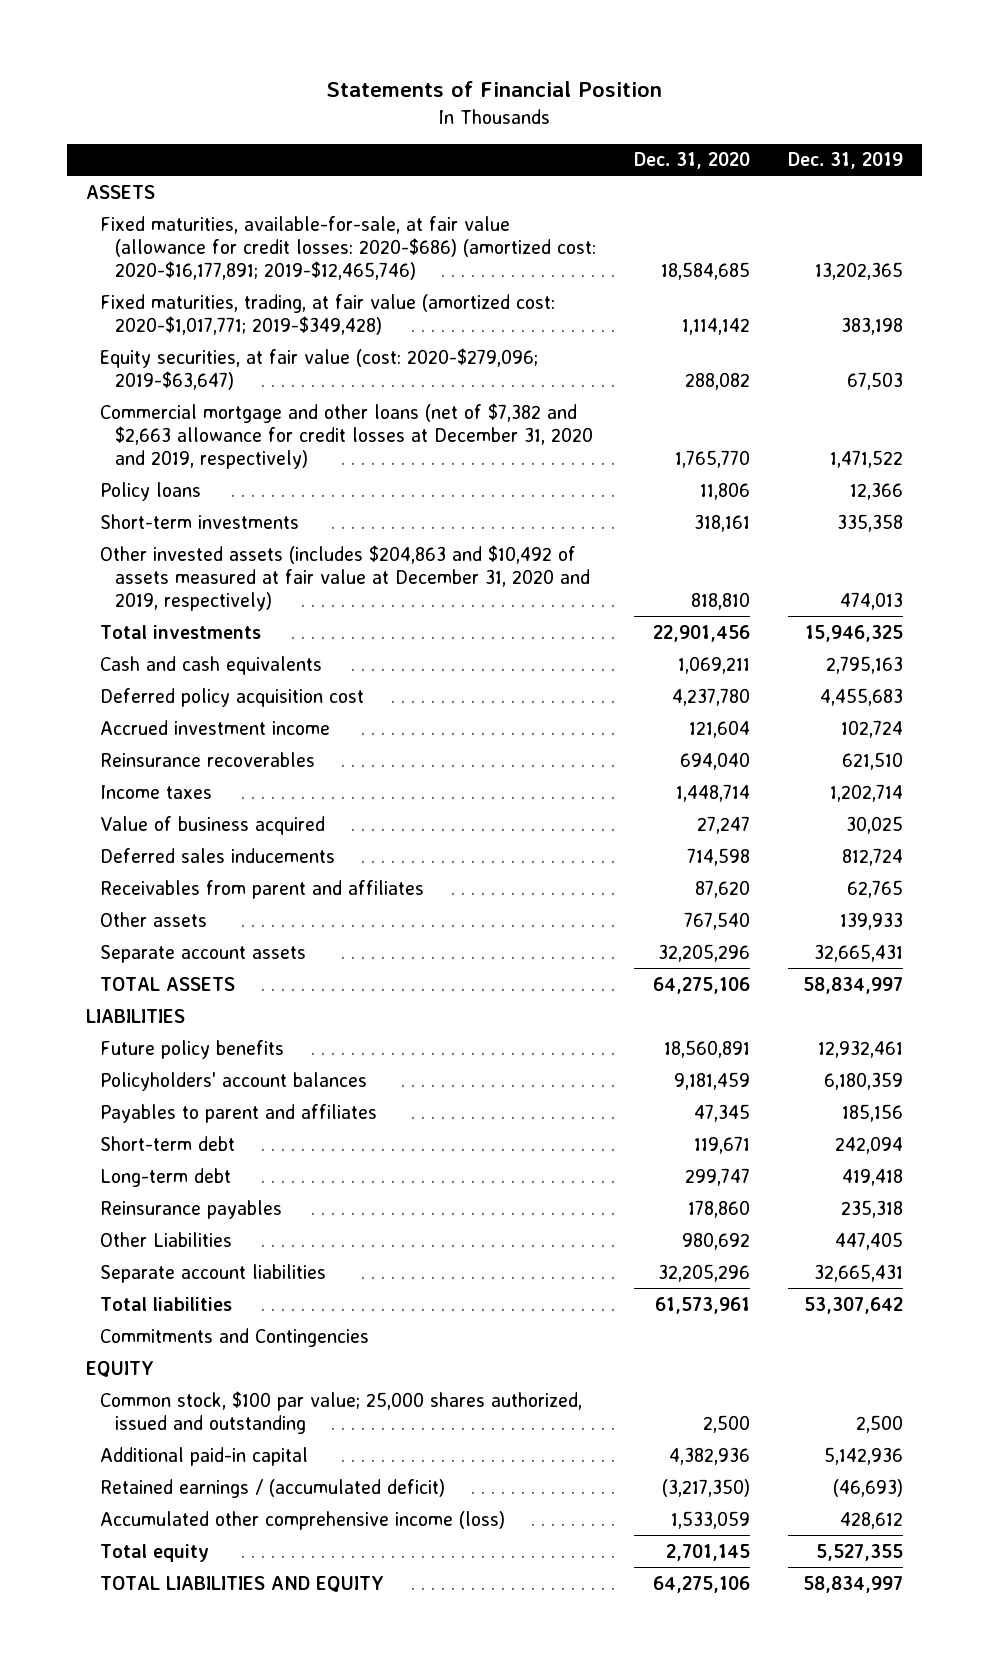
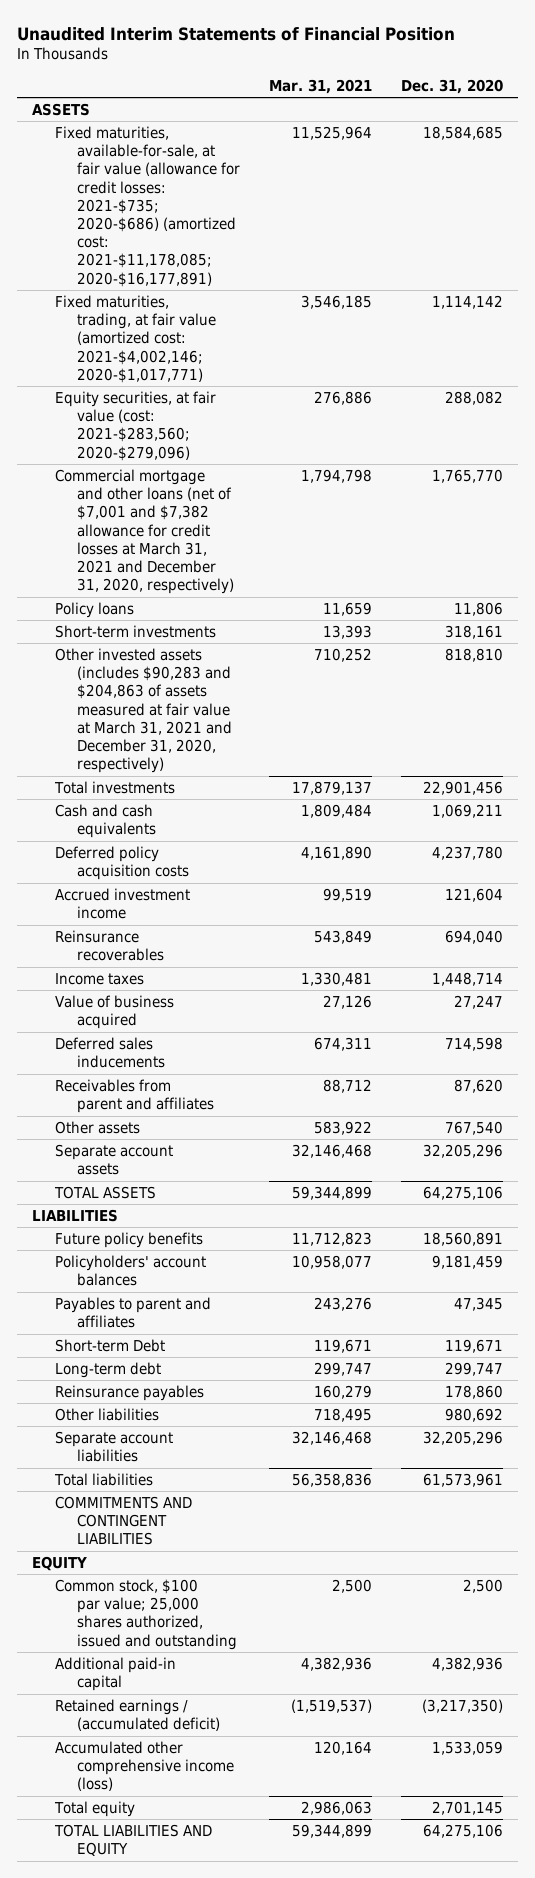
- Statements of Financial Position
+ Unaudited Interim Statements of Financial Position
- | Dec. 31, 2020 | Dec. 31, 2019
+ | Mar. 31, 2021 | Dec. 31, 2020
- Fixed maturities, available-for-sale, at fair value (allowance for credit losses: 2020-$686) (amortized cost: 2020-$16,177,891; 2019-$12,465,746) | 18,584,685 | 13,202,365
- Fixed maturities, trading, at fair value (amortized cost: 2020-$1,017,771; 2019-$349,428) | 1,114,142 | 383,198
- Equity securities, at fair value (cost: 2020-$279,096; 2019-$63,647) | 288,082 | 67,503
- Commercial mortgage and other loans (net of $7,382 and $2,663 allowance for credit losses at December 31, 2020 and 2019, respectively) | 1,765,770 | 1,471,522
+ Fixed maturities, available-for-sale, at fair value (allowance for credit losses: 2021-$735; 2020-$686) (amortized cost: 2021-$11,178,085; 2020-$16,177,891) | 11,525,964 | 18,584,685
+ Fixed maturities, trading, at fair value (amortized cost: 2021-$4,002,146; 2020-$1,017,771) | 3,546,185 | 1,114,142
+ Equity securities, at fair value (cost: 2021-$283,560; 2020-$279,096) | 276,886 | 288,082
+ Commercial mortgage and other loans (net of $7,001 and $7,382 allowance for credit losses at March 31, 2021 and December 31, 2020, respectively) | 1,794,798 | 1,765,770
- Other invested assets (includes $204,863 and $10,492 of assets measured at fair value at December 31, 2020 and 2019, respectively) | 818,810 | 474,013
+ Other invested assets (includes $90,283 and $204,863 of assets measured at fair value at March 31, 2021 and December 31, 2020, respectively) | 710,252 | 818,810
- Deferred policy acquisition cost | 4,237,780 | 4,455,683
+ Deferred policy acquisition costs | 4,161,890 | 4,237,780
- Short-term debt | 119,671 | 242,094
+ Short-term Debt | 119,671 | 119,671
- Other Liabilities | 980,692 | 447,405
+ Other liabilities | 718,495 | 980,692
- Commitments and Contingencies
+ COMMITMENTS AND CONTINGENT LIABILITIES

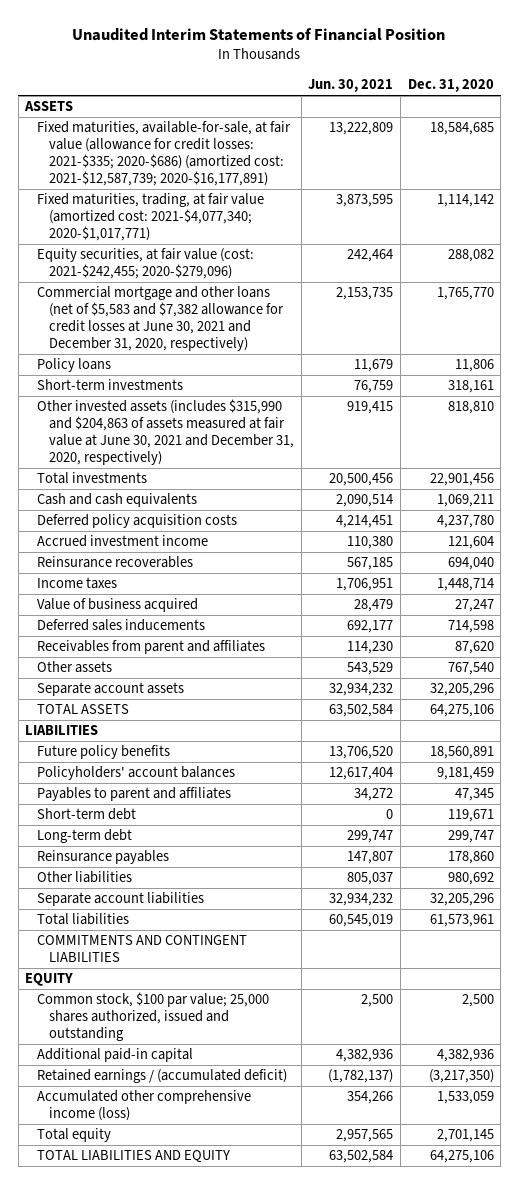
- | Mar. 31, 2021 | Dec. 31, 2020
+ | Jun. 30, 2021 | Dec. 31, 2020
- Fixed maturities, available-for-sale, at fair value (allowance for credit losses: 2021-$735; 2020-$686) (amortized cost: 2021-$11,178,085; 2020-$16,177,891) | 11,525,964 | 18,584,685
- Fixed maturities, trading, at fair value (amortized cost: 2021-$4,002,146; 2020-$1,017,771) | 3,546,185 | 1,114,142
- Equity securities, at fair value (cost: 2021-$283,560; 2020-$279,096) | 276,886 | 288,082
- Commercial mortgage and other loans (net of $7,001 and $7,382 allowance for credit losses at March 31, 2021 and December 31, 2020, respectively) | 1,794,798 | 1,765,770
+ Fixed maturities, available-for-sale, at fair value (allowance for credit losses: 2021-$335; 2020-$686) (amortized cost: 2021-$12,587,739; 2020-$16,177,891) | 13,222,809 | 18,584,685
+ Fixed maturities, trading, at fair value (amortized cost: 2021-$4,077,340; 2020-$1,017,771) | 3,873,595 | 1,114,142
+ Equity securities, at fair value (cost: 2021-$242,455; 2020-$279,096) | 242,464 | 288,082
+ Commercial mortgage and other loans (net of $5,583 and $7,382 allowance for credit losses at June 30, 2021 and December 31, 2020, respectively) | 2,153,735 | 1,765,770
- Other invested assets (includes $90,283 and $204,863 of assets measured at fair value at March 31, 2021 and December 31, 2020, respectively) | 710,252 | 818,810
+ Other invested assets (includes $315,990 and $204,863 of assets measured at fair value at June 30, 2021 and December 31, 2020, respectively) | 919,415 | 818,810
- Short-term Debt | 119,671 | 119,671
+ Short-term debt | 0 | 119,671

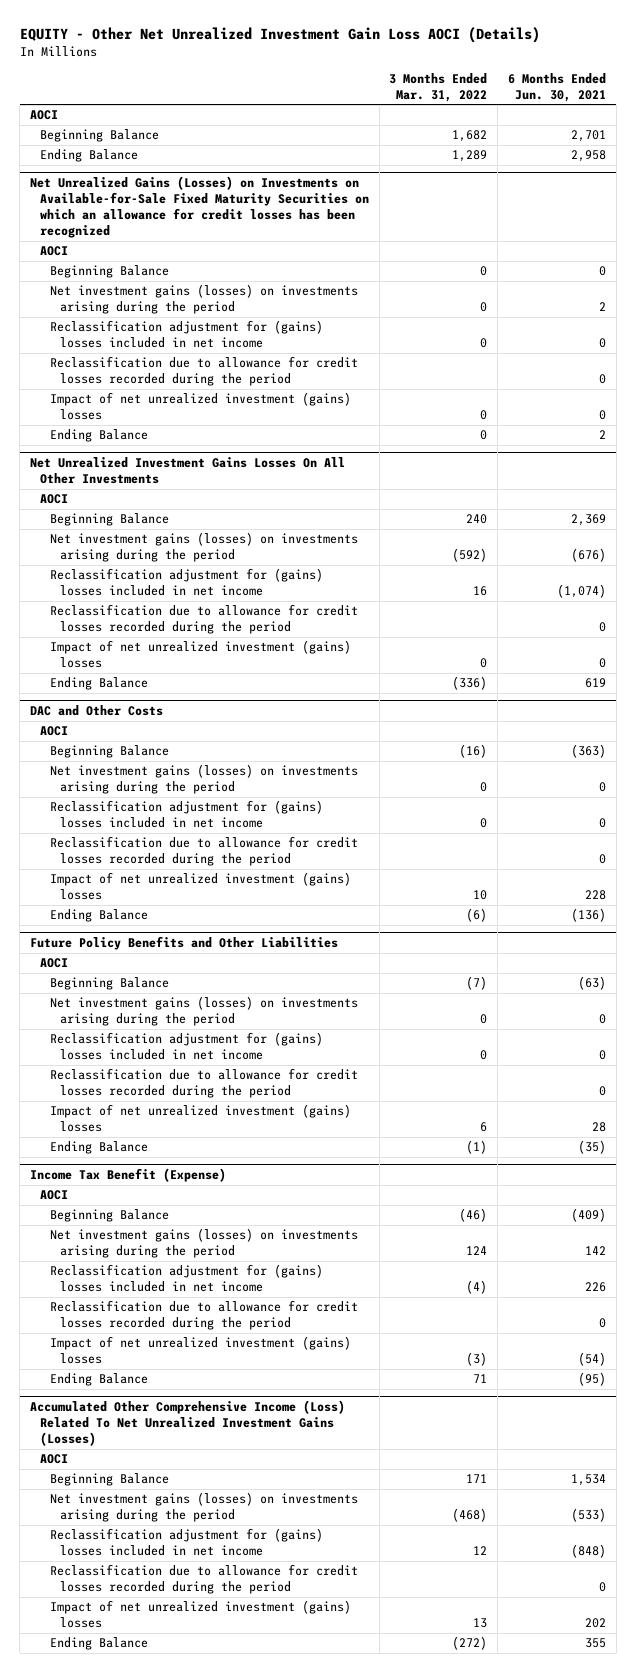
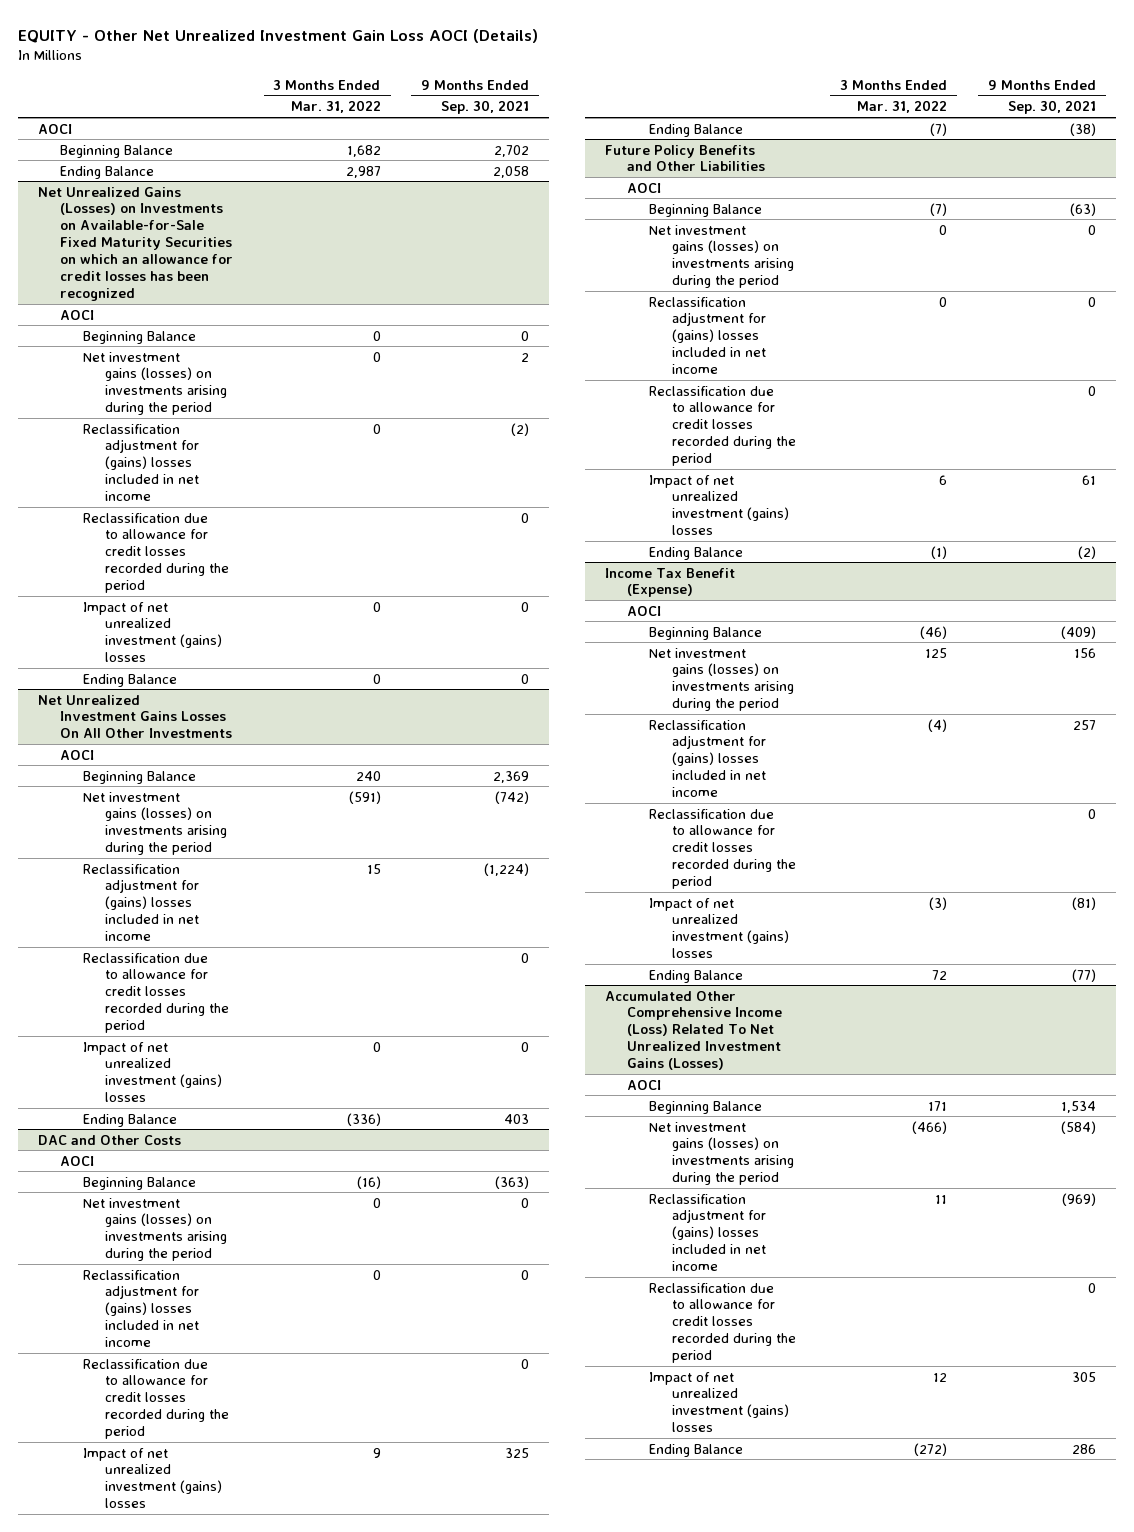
- | 3 Months Ended Mar. 31, 2022 | 6 Months Ended Jun. 30, 2021
+ | 3 Months Ended Mar. 31, 2022 | 9 Months Ended Sep. 30, 2021
- Ending Balance | 1,289 | 2,958
+ Ending Balance | 2,987 | 2,058
@ Net Unrealized Investment Gains Losses On All Other Investments
- Net investment gains (losses) on investments arising during the period | (592) | (676)
- Reclassification adjustment for (gains) losses included in net income | 16 | (1,074)
+ Net investment gains (losses) on investments arising during the period | (591) | (742)
+ Reclassification adjustment for (gains) losses included in net income | 15 | (1,224)
@ DAC and Other Costs
- Impact of net unrealized investment (gains) losses | 10 | 228
- Ending Balance | (6) | (136)
+ Impact of net unrealized investment (gains) losses | 9 | 325
+ Ending Balance | (7) | (38)
@ Income Tax Benefit (Expense)
- Net investment gains (losses) on investments arising during the period | 124 | 142
+ Net investment gains (losses) on investments arising during the period | 125 | 156
- Ending Balance | 71 | (95)
+ Ending Balance | 72 | (77)
@ Accumulated Other Comprehensive Income (Loss) Related To Net Unrealized Investment Gains (Losses)
- Net investment gains (losses) on investments arising during the period | (468) | (533)
- Reclassification adjustment for (gains) losses included in net income | 12 | (848)
+ Net investment gains (losses) on investments arising during the period | (466) | (584)
+ Reclassification adjustment for (gains) losses included in net income | 11 | (969)
- Impact of net unrealized investment (gains) losses | 13 | 202
+ Impact of net unrealized investment (gains) losses | 12 | 305

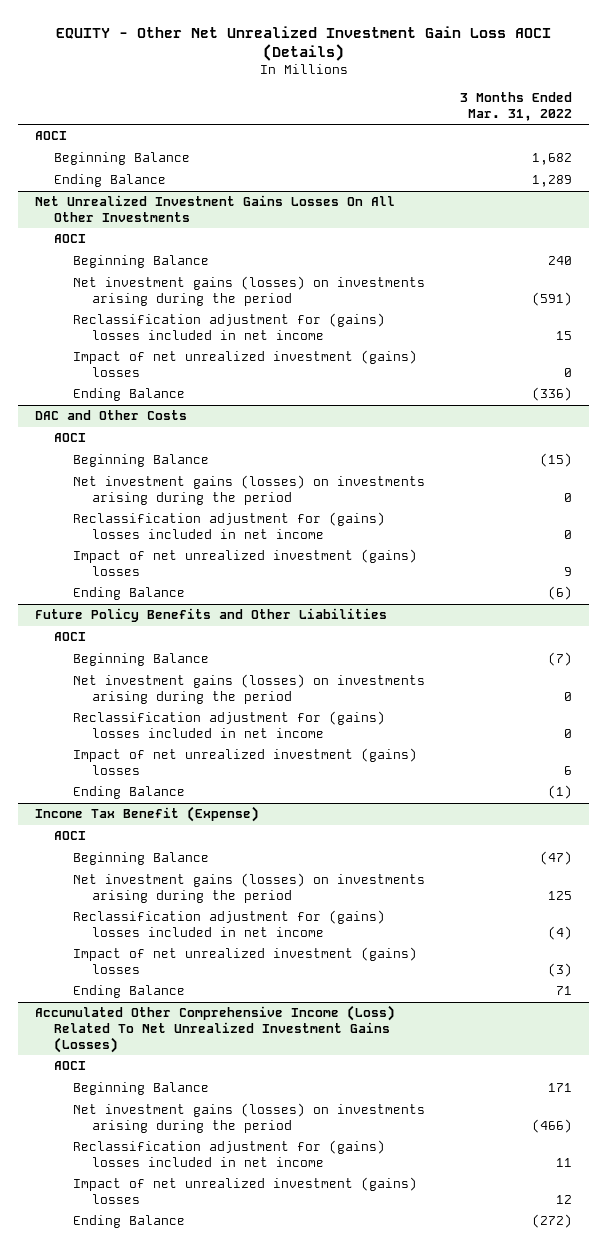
- | 3 Months Ended Mar. 31, 2022 | 9 Months Ended Sep. 30, 2021
+ | 3 Months Ended Mar. 31, 2022
- Ending Balance | 2,987 | 2,058
- Net Unrealized Gains (Losses) on Investments on Available-for-Sale Fixed Maturity Securities on which an allowance for credit losses has been recognized
- AOCI
- Beginning Balance | 0 | 0
- Net investment gains (losses) on investments arising during the period | 0 | 2
- Reclassification adjustment for (gains) losses included in net income | 0 | (2)
- Reclassification due to allowance for credit losses recorded during the period | | 0
- Impact of net unrealized investment (gains) losses | 0 | 0
- Ending Balance | 0 | 0
+ Ending Balance | 1,289
@ Net Unrealized Investment Gains Losses On All Other Investments
- Reclassification due to allowance for credit losses recorded during the period | | 0
@ DAC and Other Costs
- Beginning Balance | (16) | (363)
+ Beginning Balance | (15)
- Reclassification due to allowance for credit losses recorded during the period | | 0
- Ending Balance | (7) | (38)
+ Ending Balance | (6)
@ Future Policy Benefits and Other Liabilities
- Reclassification due to allowance for credit losses recorded during the period | | 0
@ Income Tax Benefit (Expense)
- Beginning Balance | (46) | (409)
+ Beginning Balance | (47)
- Reclassification due to allowance for credit losses recorded during the period | | 0
- Ending Balance | 72 | (77)
+ Ending Balance | 71
@ Accumulated Other Comprehensive Income (Loss) Related To Net Unrealized Investment Gains (Losses)
- Reclassification due to allowance for credit losses recorded during the period | | 0

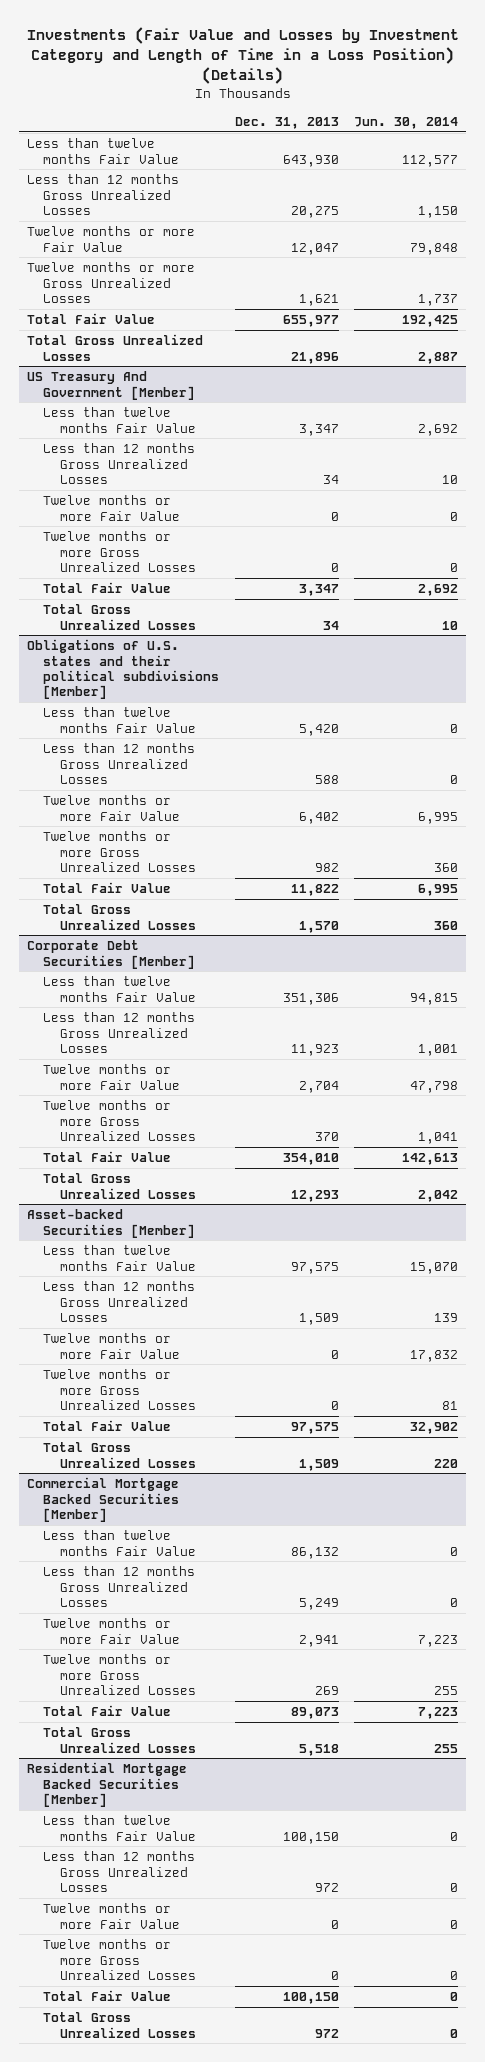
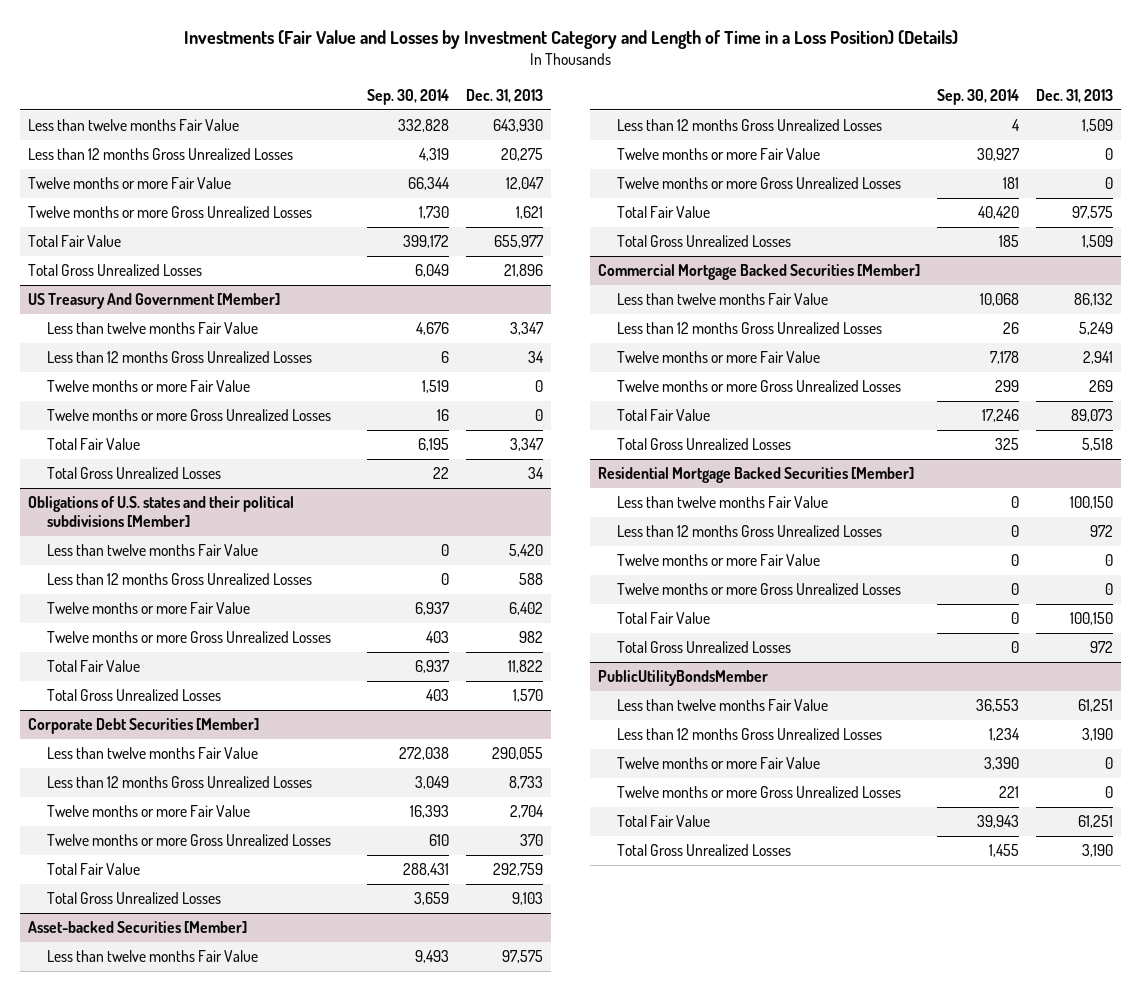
- | Dec. 31, 2013 | Jun. 30, 2014
+ | Sep. 30, 2014 | Dec. 31, 2013
@ Corporate Debt Securities [Member]
- Less than twelve months Fair Value | 351,306 | 94,815
- Less than 12 months Gross Unrealized Losses | 11,923 | 1,001
+ Less than twelve months Fair Value | 272,038 | 290,055
+ Less than 12 months Gross Unrealized Losses | 3,049 | 8,733
- Total Fair Value | 354,010 | 142,613
- Total Gross Unrealized Losses | 12,293 | 2,042
+ Total Fair Value | 288,431 | 292,759
+ Total Gross Unrealized Losses | 3,659 | 9,103
+ PublicUtilityBondsMember
+ Less than twelve months Fair Value | 36,553 | 61,251
+ Less than 12 months Gross Unrealized Losses | 1,234 | 3,190
+ Twelve months or more Fair Value | 3,390 | 0
+ Twelve months or more Gross Unrealized Losses | 221 | 0
+ Total Fair Value | 39,943 | 61,251
+ Total Gross Unrealized Losses | 1,455 | 3,190

